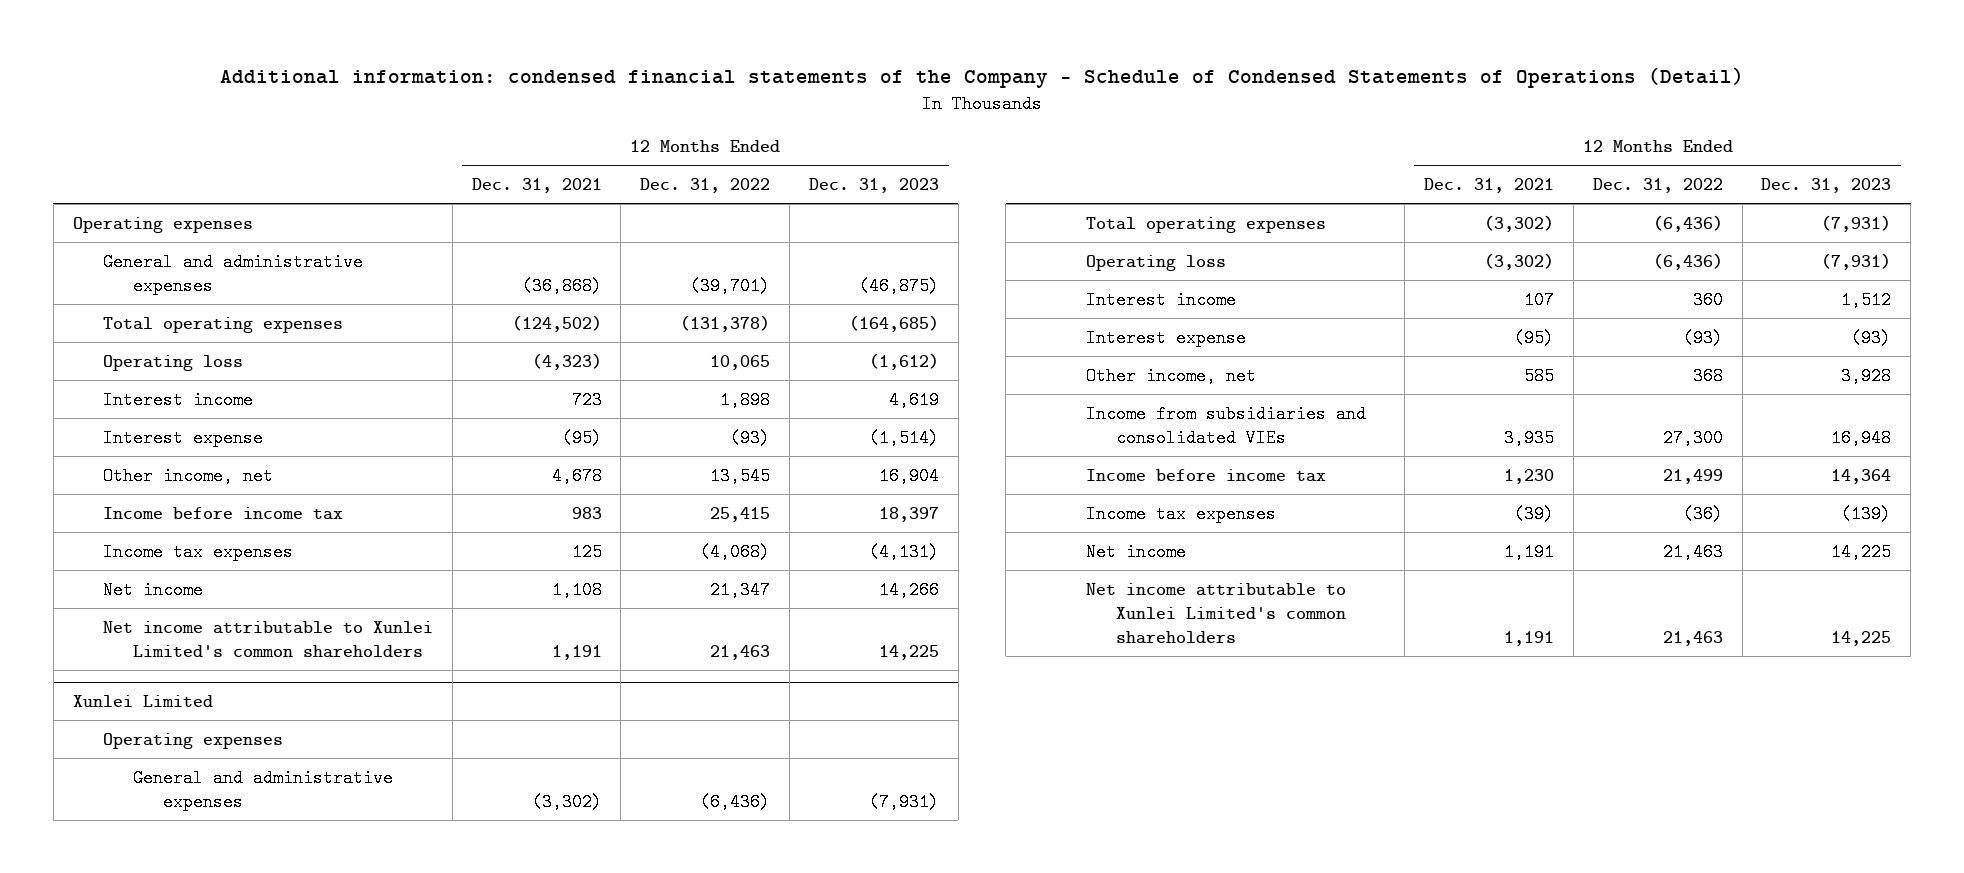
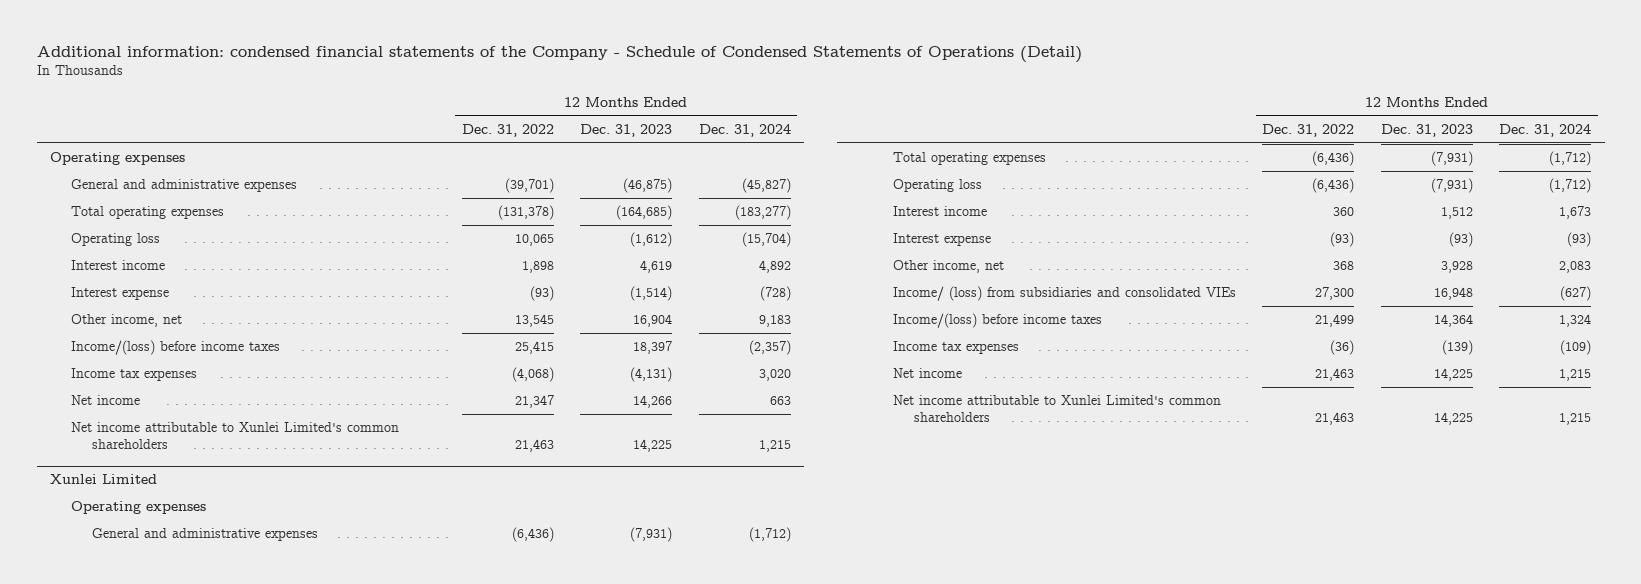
- | 12 Months Ended Dec. 31, 2021 | 12 Months Ended Dec. 31, 2022 | 12 Months Ended Dec. 31, 2023
+ | 12 Months Ended Dec. 31, 2022 | 12 Months Ended Dec. 31, 2023 | 12 Months Ended Dec. 31, 2024
- Income before income tax | 983 | 25,415 | 18,397
+ Income/(loss) before income taxes | 25,415 | 18,397 | (2,357)
@ Xunlei Limited
- Income from subsidiaries and consolidated VIEs | 3,935 | 27,300 | 16,948
- Income before income tax | 1,230 | 21,499 | 14,364
+ Income/ (loss) from subsidiaries and consolidated VIEs | 27,300 | 16,948 | (627)
+ Income/(loss) before income taxes | 21,499 | 14,364 | 1,324

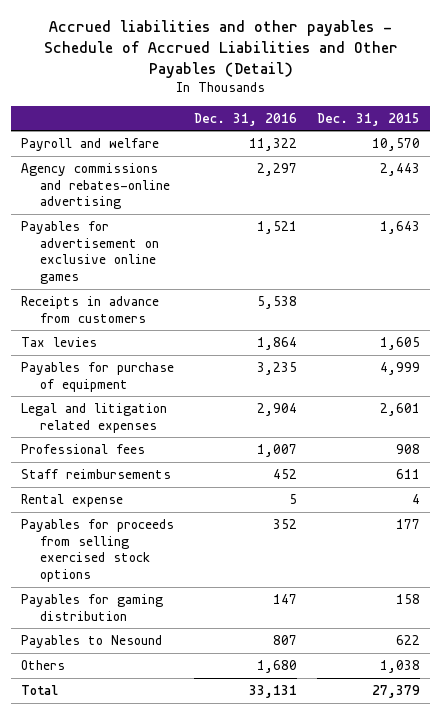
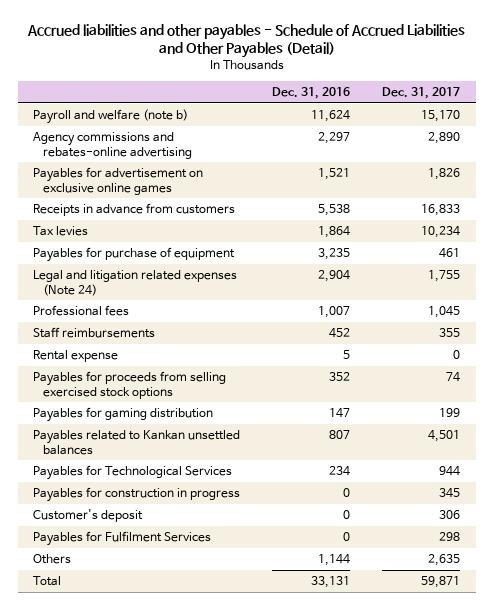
- | Dec. 31, 2016 | Dec. 31, 2015
+ | Dec. 31, 2016 | Dec. 31, 2017
- Payroll and welfare | 11,322 | 10,570
+ Payroll and welfare (note b) | 11,624 | 15,170
- Legal and litigation related expenses | 2,904 | 2,601
+ Legal and litigation related expenses (Note 24) | 2,904 | 1,755
- Payables to Nesound | 807 | 622
- Others | 1,680 | 1,038
+ Payables related to Kankan unsettled balances | 807 | 4,501
+ Payables for Technological Services | 234 | 944
+ Payables for construction in progress | 0 | 345
+ Customer's deposit | 0 | 306
+ Payables for Fulfilment Services | 0 | 298
+ Others | 1,144 | 2,635

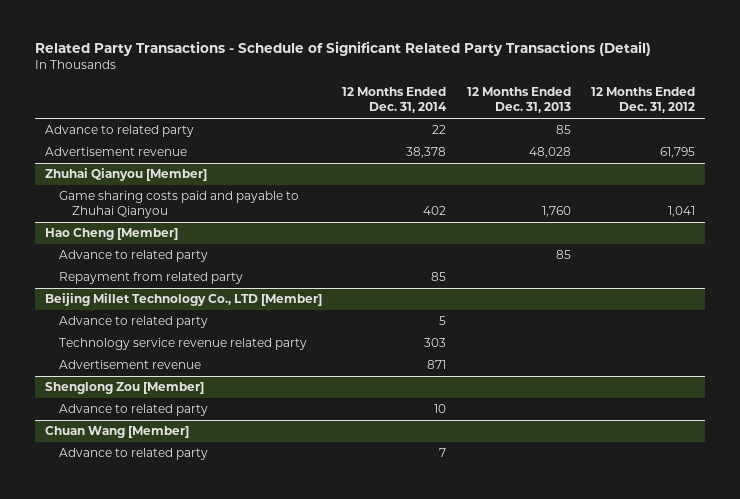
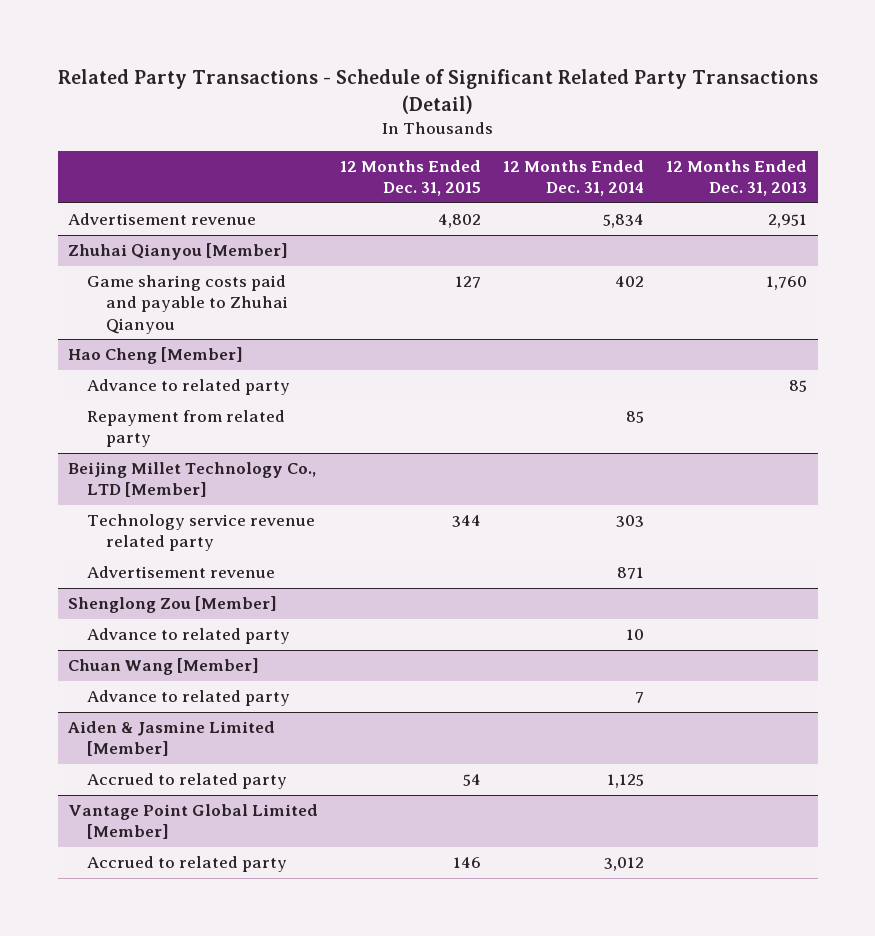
- | 12 Months Ended Dec. 31, 2014 | 12 Months Ended Dec. 31, 2013 | 12 Months Ended Dec. 31, 2012
+ | 12 Months Ended Dec. 31, 2015 | 12 Months Ended Dec. 31, 2014 | 12 Months Ended Dec. 31, 2013
- Advance to related party | 22 | 85 |
- Advertisement revenue | 38,378 | 48,028 | 61,795
+ Advertisement revenue | 4,802 | 5,834 | 2,951
@ Beijing Millet Technology Co., LTD [Member]
- Advance to related party | 5 | |
+ Aiden & Jasmine Limited [Member]
+ Accrued to related party | 54 | 1,125 |
+ Vantage Point Global Limited [Member]
+ Accrued to related party | 146 | 3,012 |

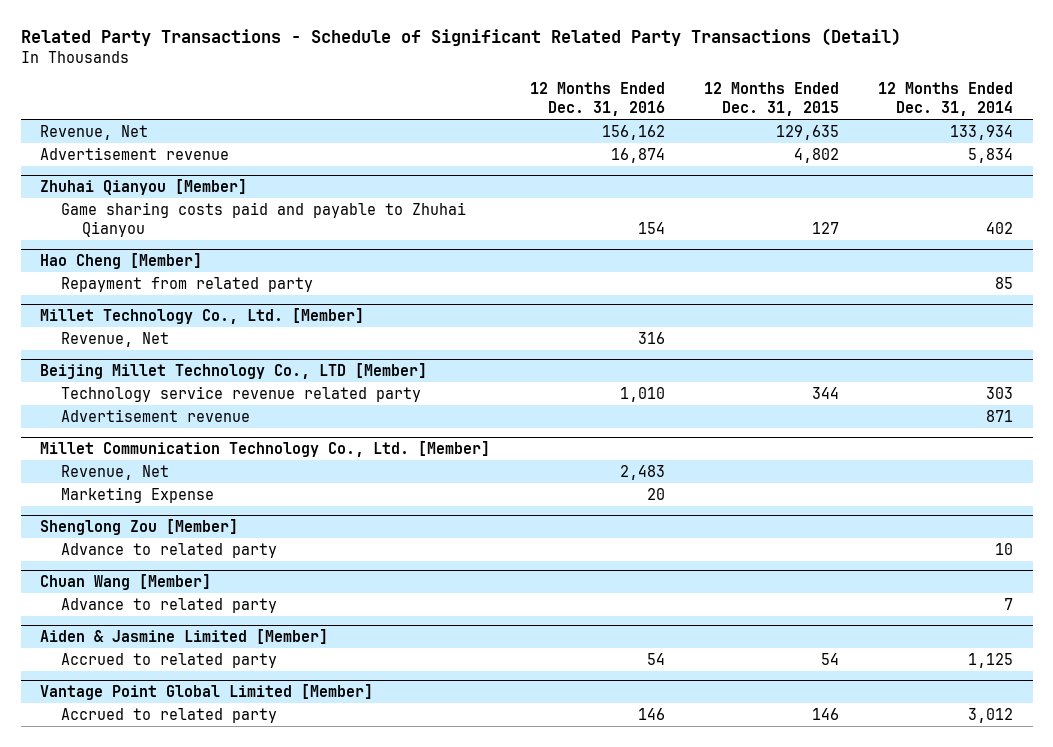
- | 12 Months Ended Dec. 31, 2015 | 12 Months Ended Dec. 31, 2014 | 12 Months Ended Dec. 31, 2013
+ | 12 Months Ended Dec. 31, 2016 | 12 Months Ended Dec. 31, 2015 | 12 Months Ended Dec. 31, 2014
+ Revenue, Net | 156,162 | 129,635 | 133,934
@ Hao Cheng [Member]
- Advance to related party | | | 85
+ Millet Technology Co., Ltd. [Member]
+ Revenue, Net | 316 | |
+ Millet Communication Technology Co., Ltd. [Member]
+ Revenue, Net | 2,483 | |
+ Marketing Expense | 20 | |

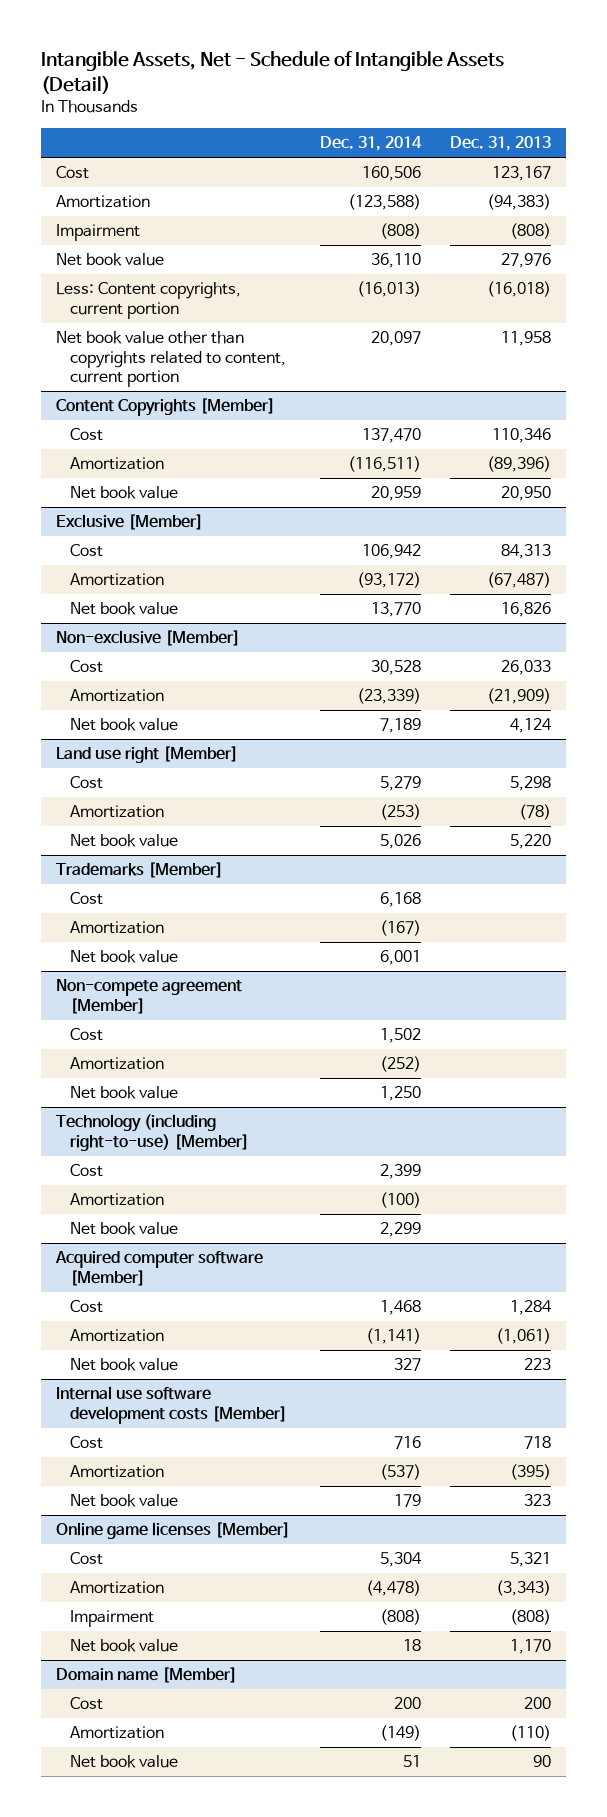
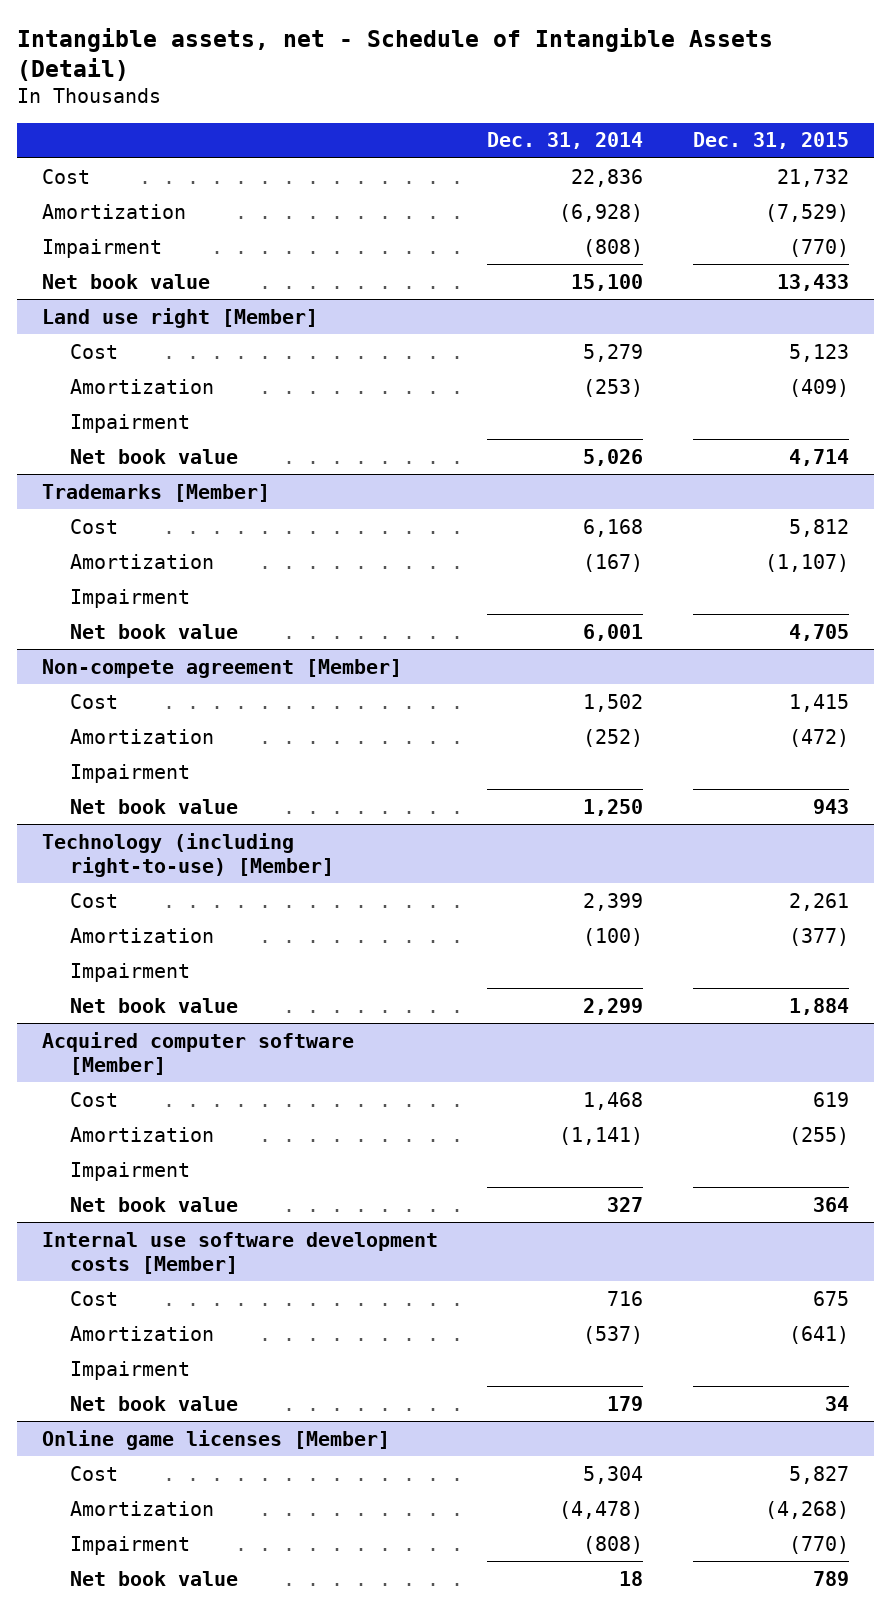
- Intangible Assets, Net - Schedule of Intangible Assets (Detail)
+ Intangible assets, net - Schedule of Intangible Assets (Detail)
- | Dec. 31, 2014 | Dec. 31, 2013
+ | Dec. 31, 2014 | Dec. 31, 2015
- Cost | 160,506 | 123,167
- Amortization | (123,588) | (94,383)
+ Cost | 22,836 | 21,732
+ Amortization | (6,928) | (7,529)
- Net book value | 36,110 | 27,976
- Less: Content copyrights, current portion | (16,013) | (16,018)
- Net book value other than copyrights related to content, current portion | 20,097 | 11,958
- Content Copyrights [Member]
- Cost | 137,470 | 110,346
- Amortization | (116,511) | (89,396)
- Net book value | 20,959 | 20,950
- Exclusive [Member]
- Cost | 106,942 | 84,313
- Amortization | (93,172) | (67,487)
- Net book value | 13,770 | 16,826
- Non-exclusive [Member]
- Cost | 30,528 | 26,033
- Amortization | (23,339) | (21,909)
- Net book value | 7,189 | 4,124
+ Net book value | 15,100 | 13,433
@ Land use right [Member]
+ Impairment
@ Trademarks [Member]
+ Impairment
@ Non-compete agreement [Member]
+ Impairment
@ Technology (including right-to-use) [Member]
+ Impairment
@ Acquired computer software [Member]
+ Impairment
@ Internal use software development costs [Member]
+ Impairment
- Domain name [Member]
- Cost | 200 | 200
- Amortization | (149) | (110)
- Net book value | 51 | 90

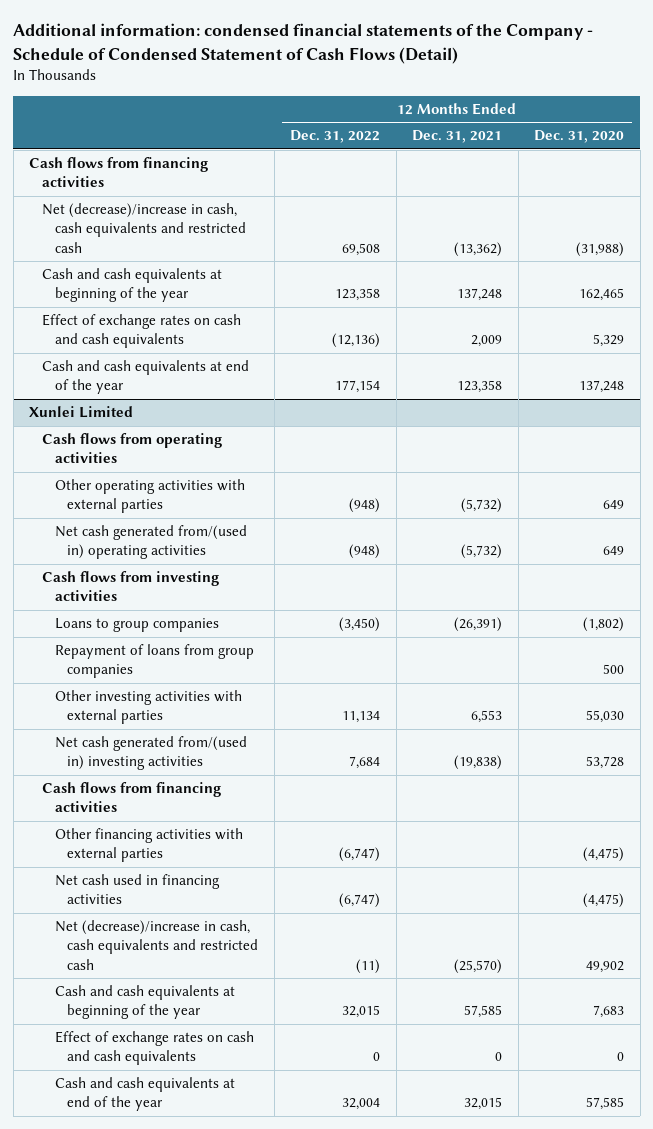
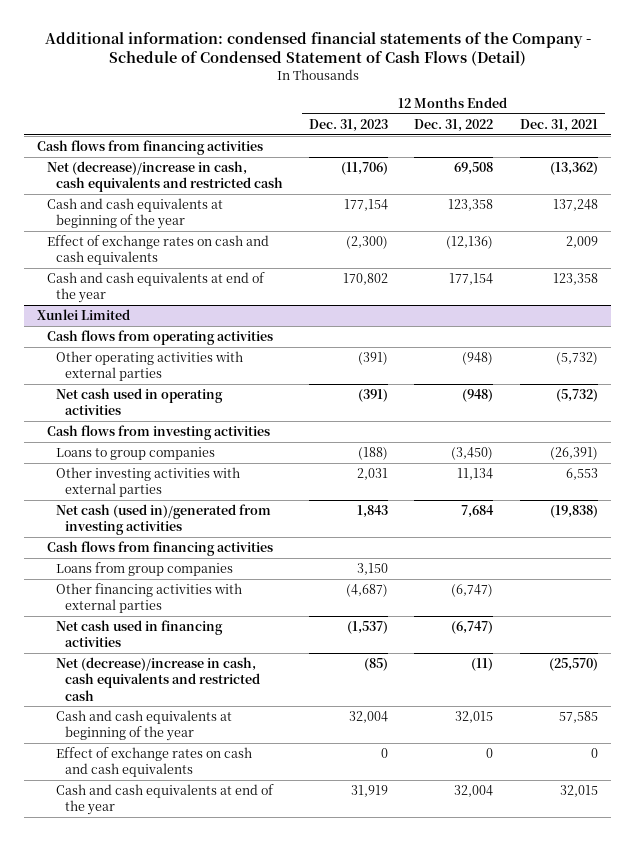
- | 12 Months Ended Dec. 31, 2022 | 12 Months Ended Dec. 31, 2021 | 12 Months Ended Dec. 31, 2020
+ | 12 Months Ended Dec. 31, 2023 | 12 Months Ended Dec. 31, 2022 | 12 Months Ended Dec. 31, 2021
@ Xunlei Limited
- Net cash generated from/(used in) operating activities | (948) | (5,732) | 649
+ Net cash used in operating activities | (391) | (948) | (5,732)
- Repayment of loans from group companies | | | 500
- Net cash generated from/(used in) investing activities | 7,684 | (19,838) | 53,728
+ Net cash (used in)/generated from investing activities | 1,843 | 7,684 | (19,838)
+ Loans from group companies | 3,150 | |

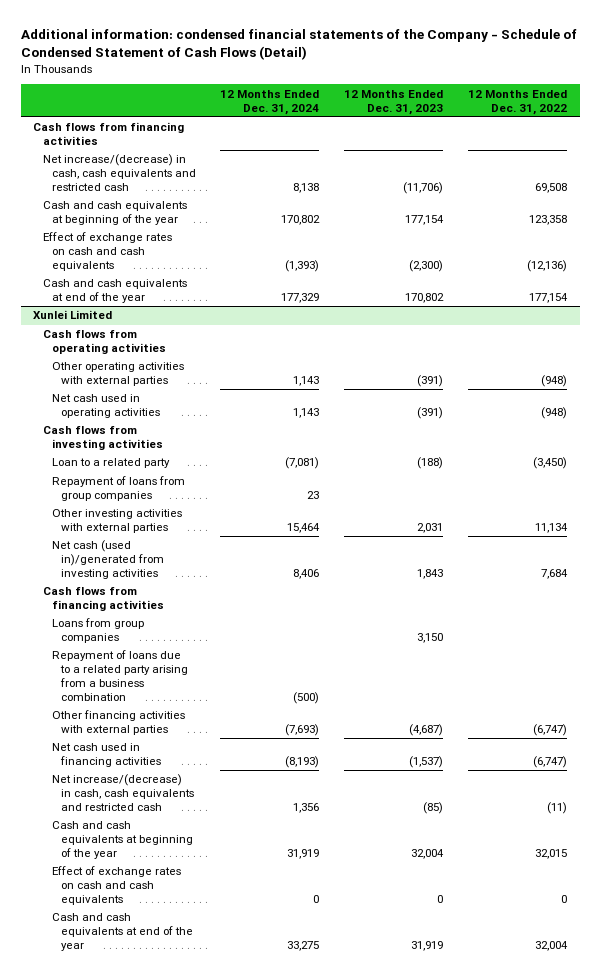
- | 12 Months Ended Dec. 31, 2023 | 12 Months Ended Dec. 31, 2022 | 12 Months Ended Dec. 31, 2021
+ | 12 Months Ended Dec. 31, 2024 | 12 Months Ended Dec. 31, 2023 | 12 Months Ended Dec. 31, 2022
- Net (decrease)/increase in cash, cash equivalents and restricted cash | (11,706) | 69,508 | (13,362)
+ Net increase/(decrease) in cash, cash equivalents and restricted cash | 8,138 | (11,706) | 69,508
@ Xunlei Limited
- Loans to group companies | (188) | (3,450) | (26,391)
+ Loan to a related party | (7,081) | (188) | (3,450)
+ Repayment of loans from group companies | 23 | |
+ Repayment of loans due to a related party arising from a business combination | (500) | |
- Net (decrease)/increase in cash, cash equivalents and restricted cash | (85) | (11) | (25,570)
+ Net increase/(decrease) in cash, cash equivalents and restricted cash | 1,356 | (85) | (11)

